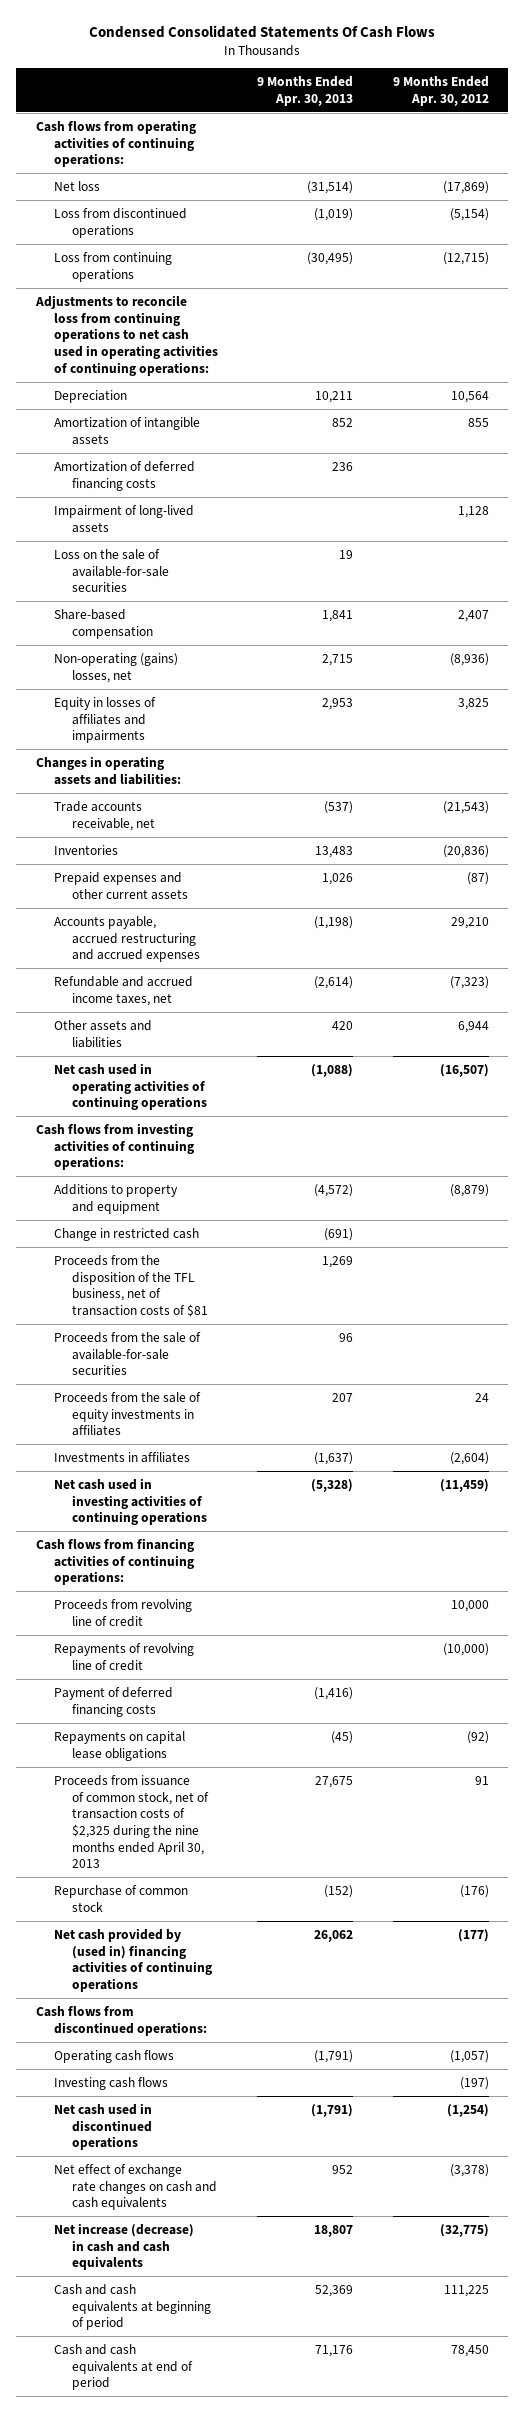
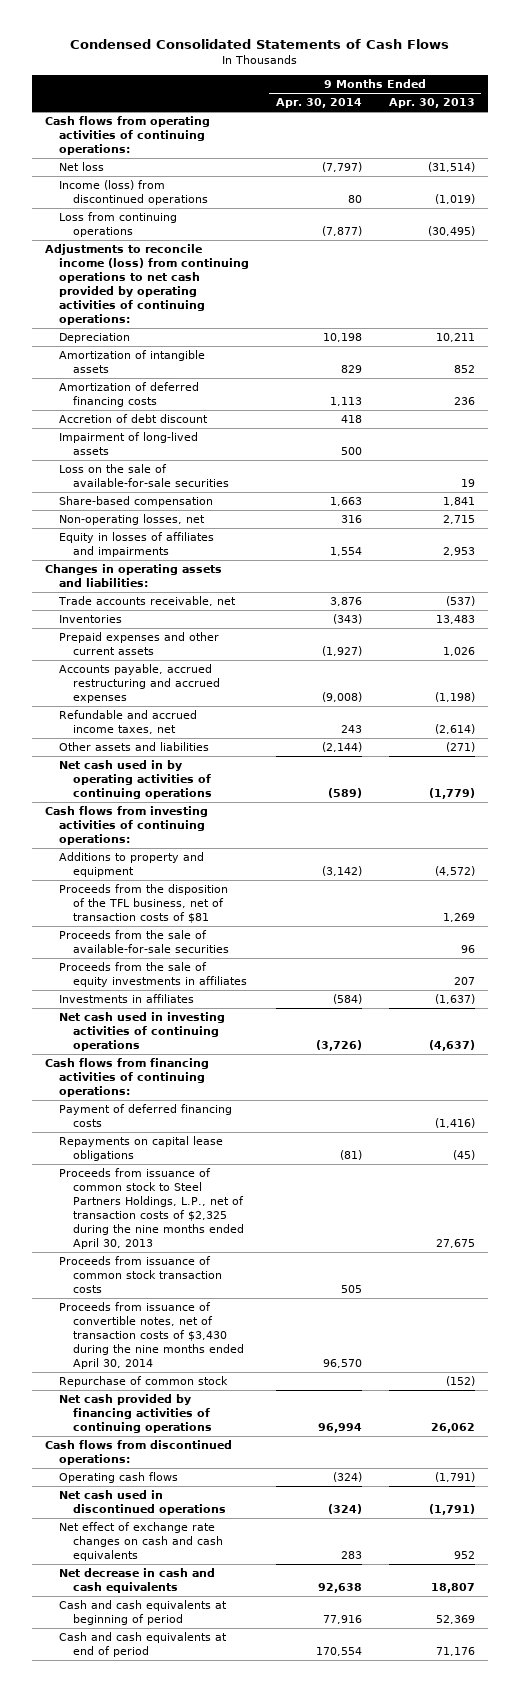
- Condensed Consolidated Statements Of Cash Flows
+ Condensed Consolidated Statements of Cash Flows
- | 9 Months Ended Apr. 30, 2013 | 9 Months Ended Apr. 30, 2012
+ | 9 Months Ended Apr. 30, 2014 | 9 Months Ended Apr. 30, 2013
- Loss from discontinued operations | (1,019) | (5,154)
+ Income (loss) from discontinued operations | 80 | (1,019)
- Adjustments to reconcile loss from continuing operations to net cash used in operating activities of continuing operations:
+ Adjustments to reconcile income (loss) from continuing operations to net cash provided by operating activities of continuing operations:
+ Accretion of debt discount | 418 |
- Non-operating (gains) losses, net | 2,715 | (8,936)
+ Non-operating losses, net | 316 | 2,715
- Other assets and liabilities | 420 | 6,944
- Net cash used in operating activities of continuing operations | (1,088) | (16,507)
+ Other assets and liabilities | (2,144) | (271)
+ Net cash used in by operating activities of continuing operations | (589) | (1,779)
- Change in restricted cash | (691) |
- Net cash used in investing activities of continuing operations | (5,328) | (11,459)
+ Net cash used in investing activities of continuing operations | (3,726) | (4,637)
- Proceeds from revolving line of credit | | 10,000
- Repayments of revolving line of credit | | (10,000)
- Proceeds from issuance of common stock, net of transaction costs of $2,325 during the nine months ended April 30, 2013 | 27,675 | 91
+ Proceeds from issuance of common stock to Steel Partners Holdings, L.P., net of transaction costs of $2,325 during the nine months ended April 30, 2013 | | 27,675
+ Proceeds from issuance of common stock transaction costs | 505 |
+ Proceeds from issuance of convertible notes, net of transaction costs of $3,430 during the nine months ended April 30, 2014 | 96,570 |
- Net cash provided by (used in) financing activities of continuing operations | 26,062 | (177)
+ Net cash provided by financing activities of continuing operations | 96,994 | 26,062
- Investing cash flows | | (197)
- Net increase (decrease) in cash and cash equivalents | 18,807 | (32,775)
+ Net decrease in cash and cash equivalents | 92,638 | 18,807

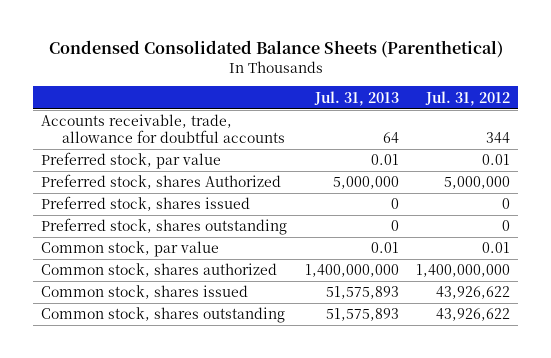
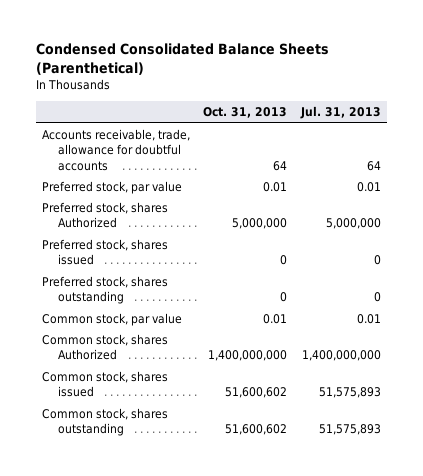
- | Jul. 31, 2013 | Jul. 31, 2012
+ | Oct. 31, 2013 | Jul. 31, 2013
- Common stock, shares authorized | 1,400,000,000 | 1,400,000,000
+ Common stock, shares Authorized | 1,400,000,000 | 1,400,000,000

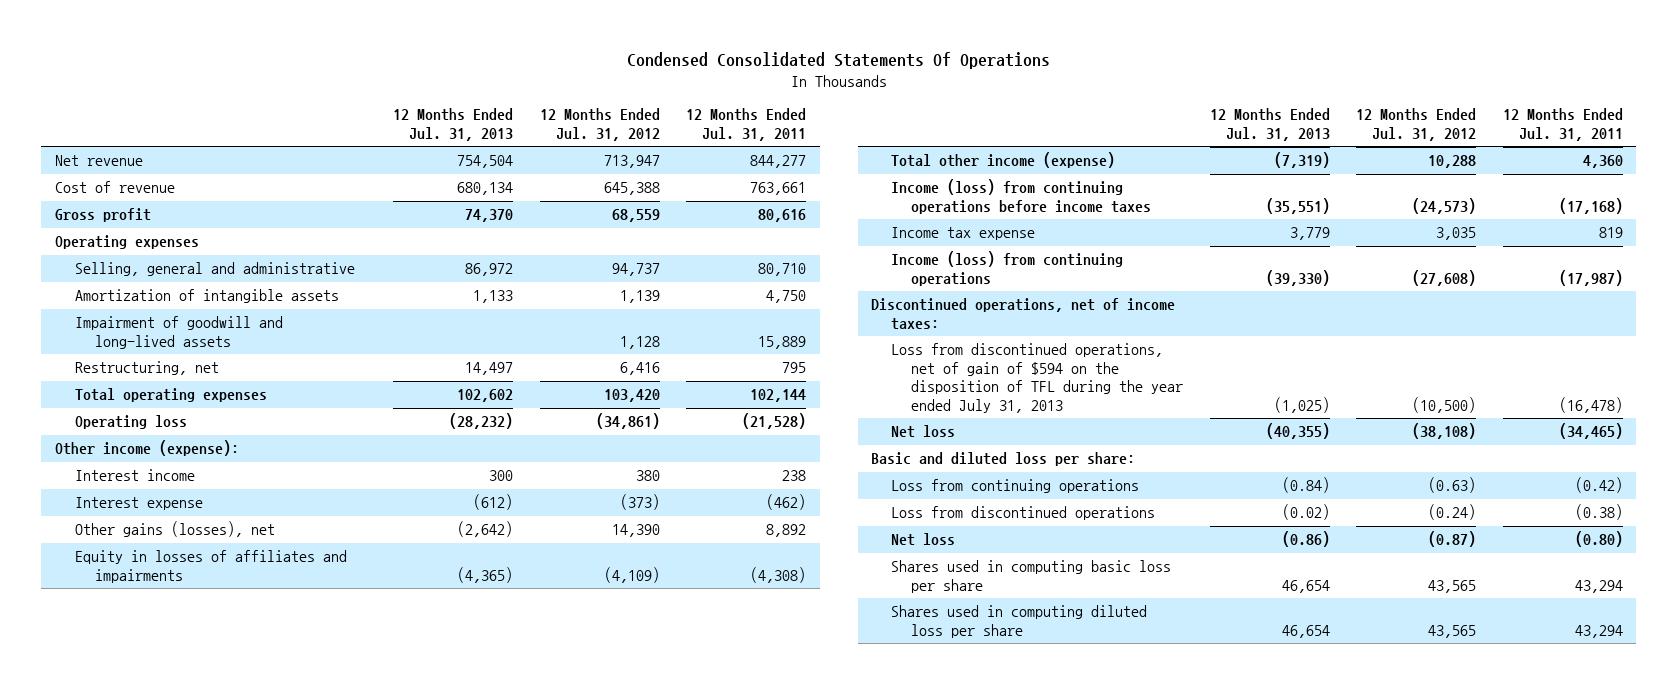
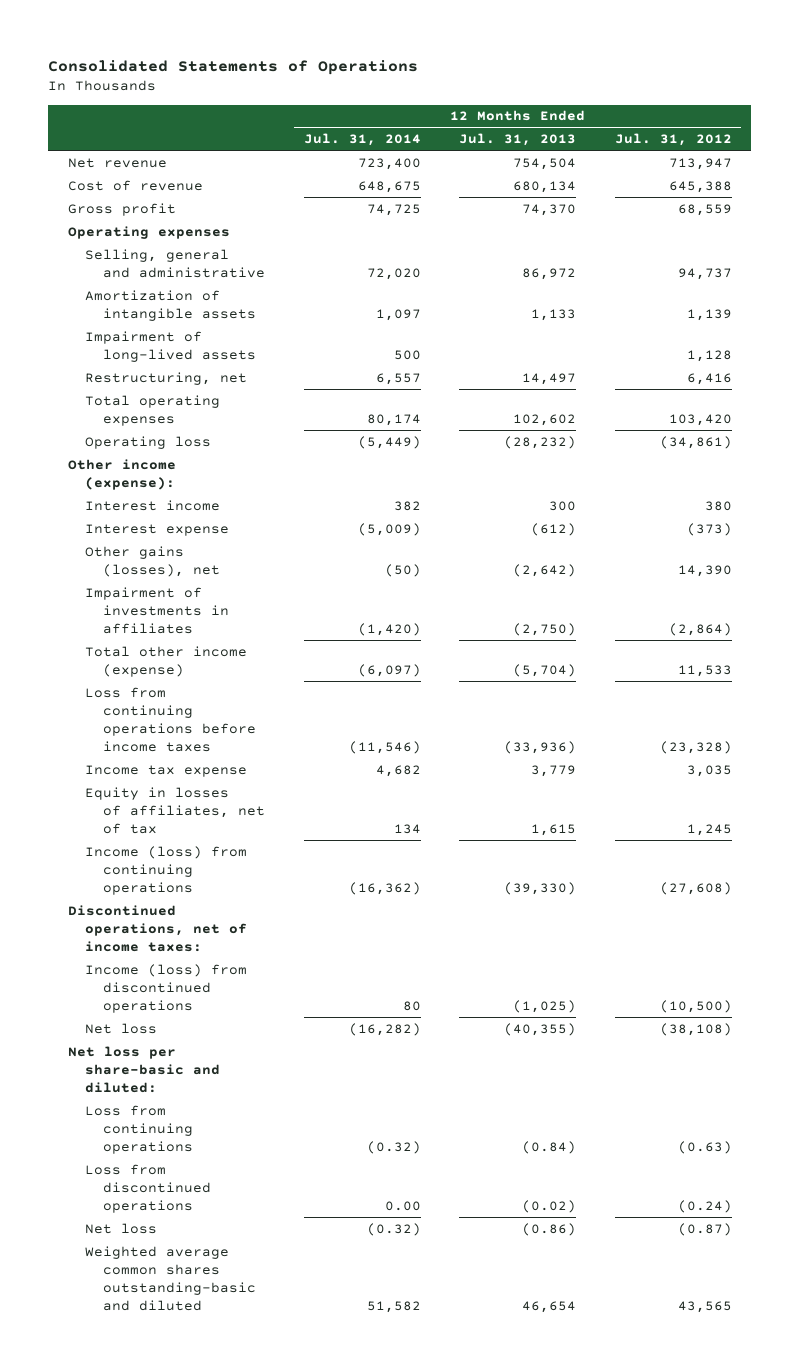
- Condensed Consolidated Statements Of Operations
+ Consolidated Statements of Operations
- | 12 Months Ended Jul. 31, 2013 | 12 Months Ended Jul. 31, 2012 | 12 Months Ended Jul. 31, 2011
+ | 12 Months Ended Jul. 31, 2014 | 12 Months Ended Jul. 31, 2013 | 12 Months Ended Jul. 31, 2012
- Impairment of goodwill and long-lived assets | | 1,128 | 15,889
+ Impairment of long-lived assets | 500 | | 1,128
- Equity in losses of affiliates and impairments | (4,365) | (4,109) | (4,308)
- Total other income (expense) | (7,319) | 10,288 | 4,360
- Income (loss) from continuing operations before income taxes | (35,551) | (24,573) | (17,168)
+ Impairment of investments in affiliates | (1,420) | (2,750) | (2,864)
+ Total other income (expense) | (6,097) | (5,704) | 11,533
+ Loss from continuing operations before income taxes | (11,546) | (33,936) | (23,328)
+ Equity in losses of affiliates, net of tax | 134 | 1,615 | 1,245
- Loss from discontinued operations, net of gain of $594 on the disposition of TFL during the year ended July 31, 2013 | (1,025) | (10,500) | (16,478)
+ Income (loss) from discontinued operations | 80 | (1,025) | (10,500)
- Basic and diluted loss per share:
+ Net loss per share-basic and diluted:
- Shares used in computing basic loss per share | 46,654 | 43,565 | 43,294
- Shares used in computing diluted loss per share | 46,654 | 43,565 | 43,294
+ Weighted average common shares outstanding-basic and diluted | 51,582 | 46,654 | 43,565

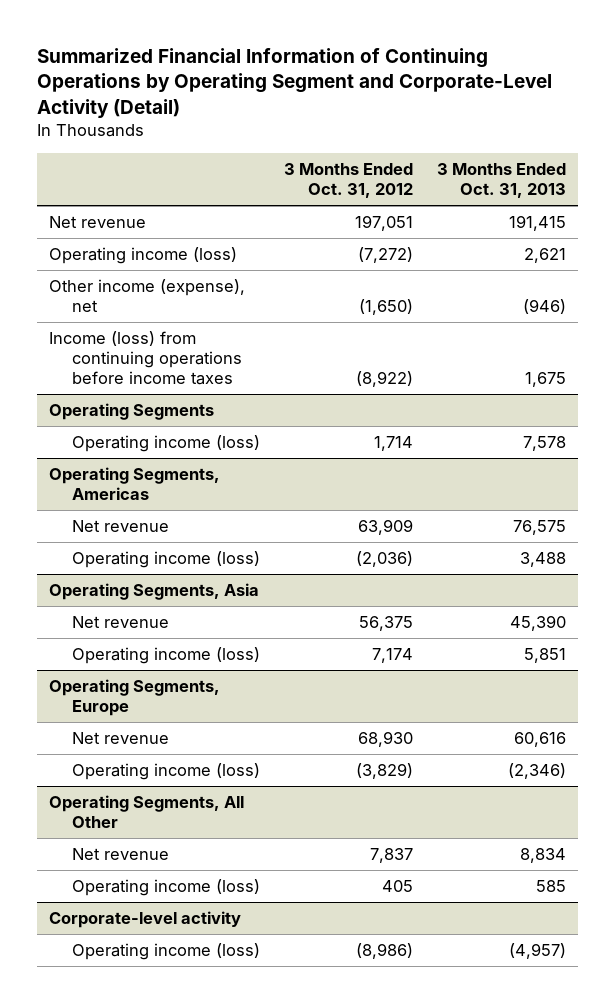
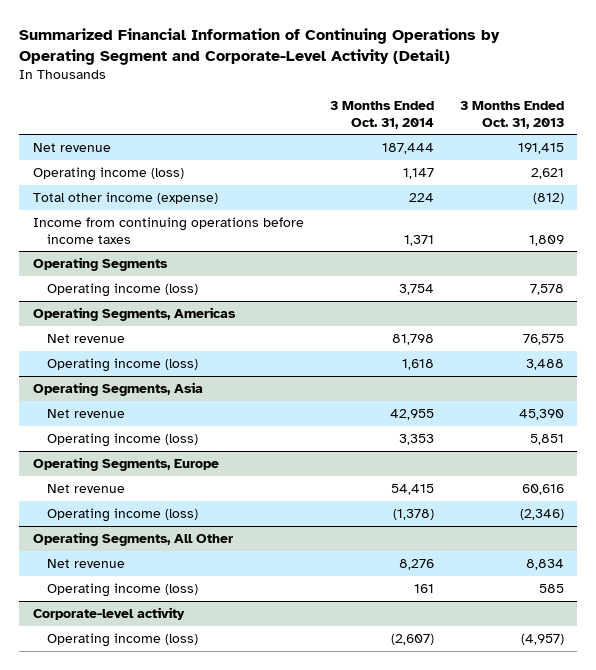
- | 3 Months Ended Oct. 31, 2012 | 3 Months Ended Oct. 31, 2013
+ | 3 Months Ended Oct. 31, 2014 | 3 Months Ended Oct. 31, 2013
- Other income (expense), net | (1,650) | (946)
- Income (loss) from continuing operations before income taxes | (8,922) | 1,675
+ Total other income (expense) | 224 | (812)
+ Income from continuing operations before income taxes | 1,371 | 1,809

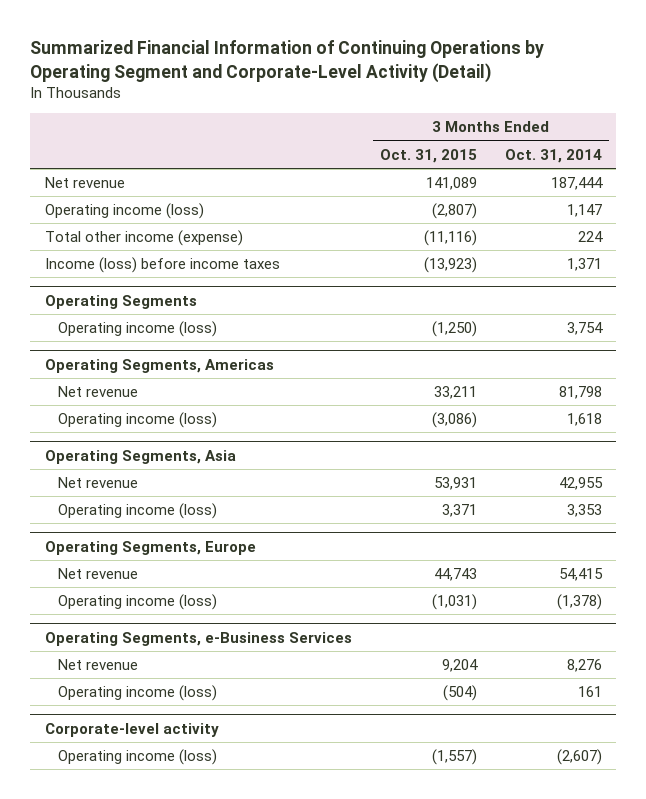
- | 3 Months Ended Oct. 31, 2014 | 3 Months Ended Oct. 31, 2013
+ | 3 Months Ended Oct. 31, 2015 | 3 Months Ended Oct. 31, 2014
- Income from continuing operations before income taxes | 1,371 | 1,809
+ Income (loss) before income taxes | (13,923) | 1,371
- Operating Segments, All Other
+ Operating Segments, e-Business Services

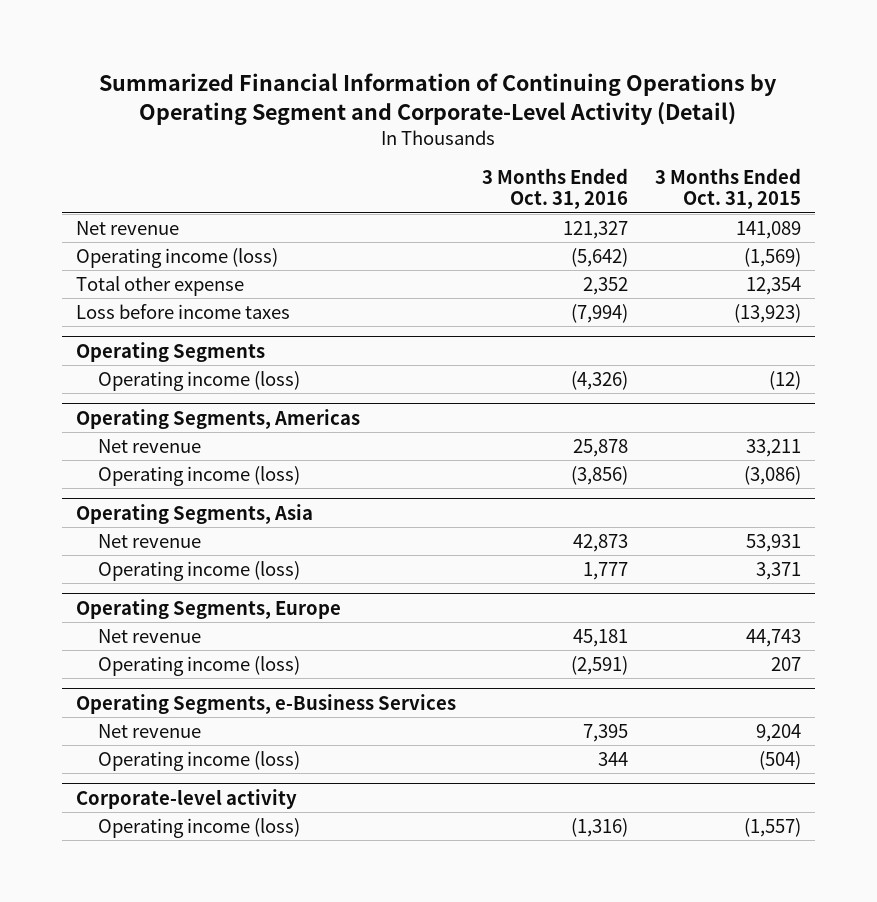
- | 3 Months Ended Oct. 31, 2015 | 3 Months Ended Oct. 31, 2014
+ | 3 Months Ended Oct. 31, 2016 | 3 Months Ended Oct. 31, 2015
- Operating income (loss) | (2,807) | 1,147
- Total other income (expense) | (11,116) | 224
- Income (loss) before income taxes | (13,923) | 1,371
+ Operating income (loss) | (5,642) | (1,569)
+ Total other expense | 2,352 | 12,354
+ Loss before income taxes | (7,994) | (13,923)
@ Operating Segments
- Operating income (loss) | (1,250) | 3,754
+ Operating income (loss) | (4,326) | (12)
@ Operating Segments, Europe
- Operating income (loss) | (1,031) | (1,378)
+ Operating income (loss) | (2,591) | 207

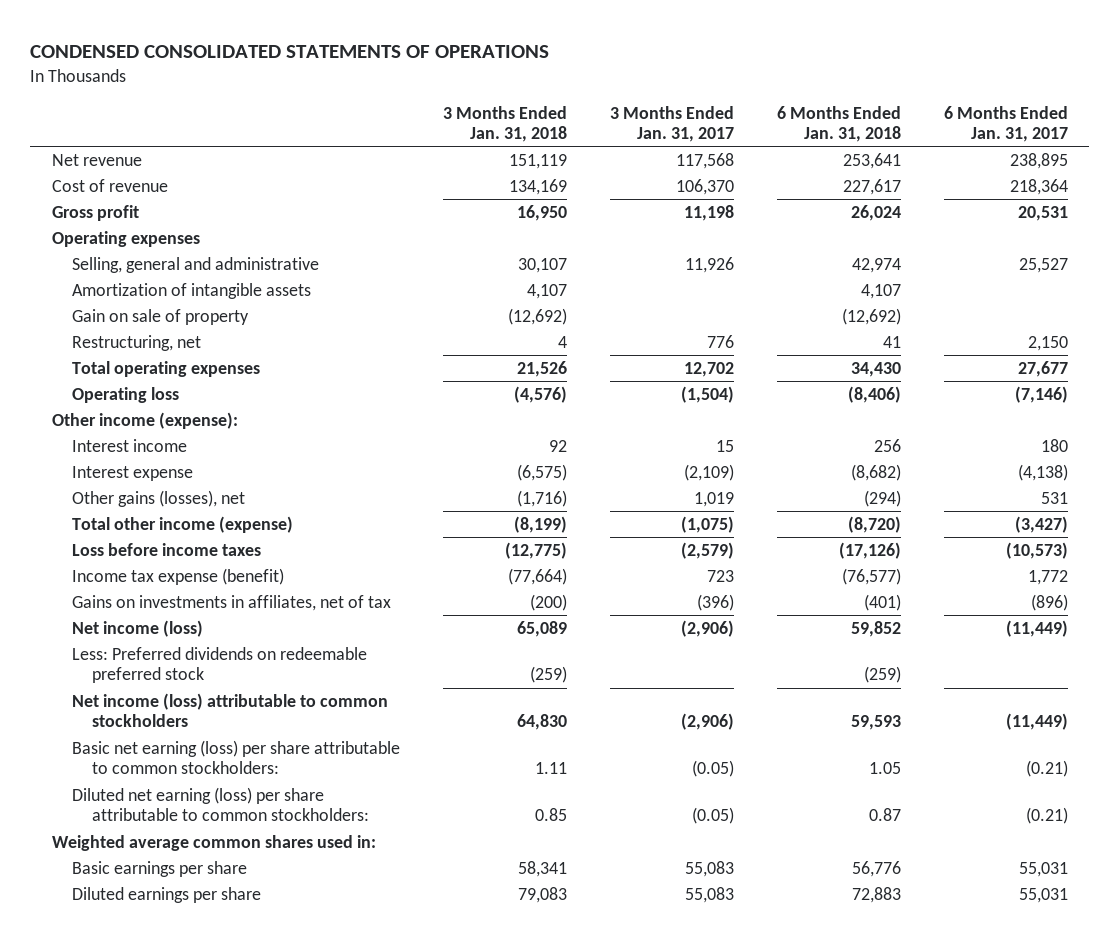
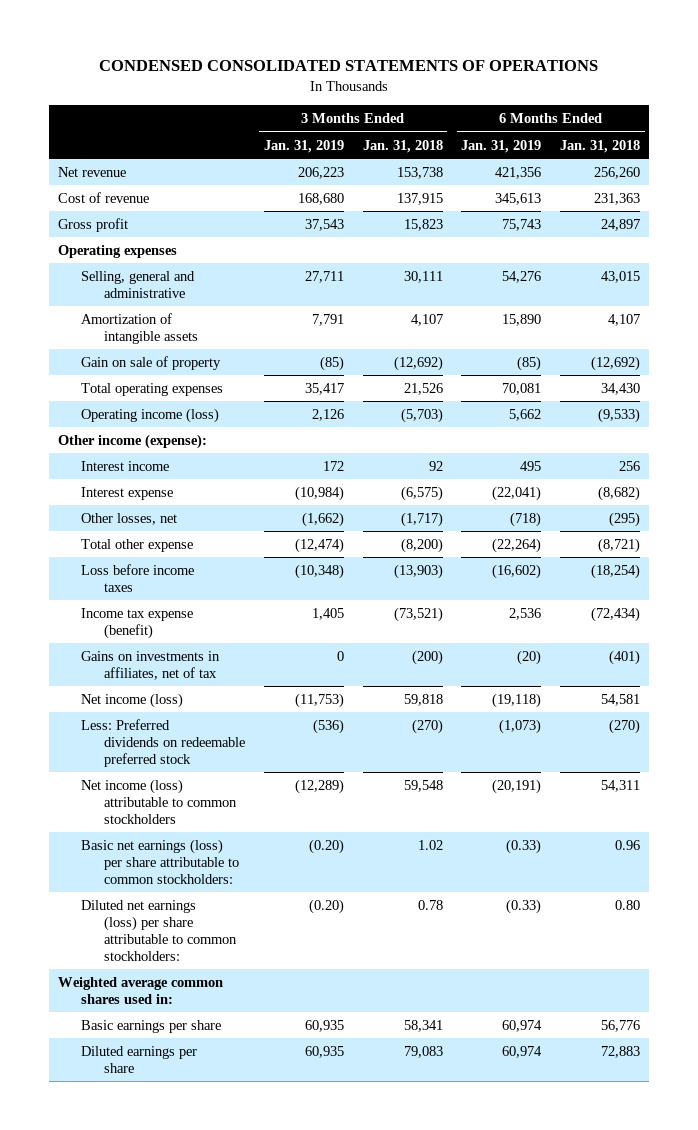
- | 3 Months Ended Jan. 31, 2018 | 3 Months Ended Jan. 31, 2017 | 6 Months Ended Jan. 31, 2018 | 6 Months Ended Jan. 31, 2017
+ | 3 Months Ended Jan. 31, 2019 | 3 Months Ended Jan. 31, 2018 | 6 Months Ended Jan. 31, 2019 | 6 Months Ended Jan. 31, 2018
- Net revenue | 151,119 | 117,568 | 253,641 | 238,895
- Cost of revenue | 134,169 | 106,370 | 227,617 | 218,364
- Gross profit | 16,950 | 11,198 | 26,024 | 20,531
+ Net revenue | 206,223 | 153,738 | 421,356 | 256,260
+ Cost of revenue | 168,680 | 137,915 | 345,613 | 231,363
+ Gross profit | 37,543 | 15,823 | 75,743 | 24,897
- Selling, general and administrative | 30,107 | 11,926 | 42,974 | 25,527
+ Selling, general and administrative | 27,711 | 30,111 | 54,276 | 43,015
- Restructuring, net | 4 | 776 | 41 | 2,150
- Operating loss | (4,576) | (1,504) | (8,406) | (7,146)
+ Operating income (loss) | 2,126 | (5,703) | 5,662 | (9,533)
- Other gains (losses), net | (1,716) | 1,019 | (294) | 531
- Total other income (expense) | (8,199) | (1,075) | (8,720) | (3,427)
- Loss before income taxes | (12,775) | (2,579) | (17,126) | (10,573)
- Income tax expense (benefit) | (77,664) | 723 | (76,577) | 1,772
+ Other losses, net | (1,662) | (1,717) | (718) | (295)
+ Total other expense | (12,474) | (8,200) | (22,264) | (8,721)
+ Loss before income taxes | (10,348) | (13,903) | (16,602) | (18,254)
+ Income tax expense (benefit) | 1,405 | (73,521) | 2,536 | (72,434)
- Net income (loss) | 65,089 | (2,906) | 59,852 | (11,449)
- Less: Preferred dividends on redeemable preferred stock | (259) | | (259) |
- Net income (loss) attributable to common stockholders | 64,830 | (2,906) | 59,593 | (11,449)
- Basic net earning (loss) per share attributable to common stockholders: | 1.11 | (0.05) | 1.05 | (0.21)
- Diluted net earning (loss) per share attributable to common stockholders: | 0.85 | (0.05) | 0.87 | (0.21)
+ Net income (loss) | (11,753) | 59,818 | (19,118) | 54,581
+ Less: Preferred dividends on redeemable preferred stock | (536) | (270) | (1,073) | (270)
+ Net income (loss) attributable to common stockholders | (12,289) | 59,548 | (20,191) | 54,311
+ Basic net earnings (loss) per share attributable to common stockholders: | (0.20) | 1.02 | (0.33) | 0.96
+ Diluted net earnings (loss) per share attributable to common stockholders: | (0.20) | 0.78 | (0.33) | 0.80

